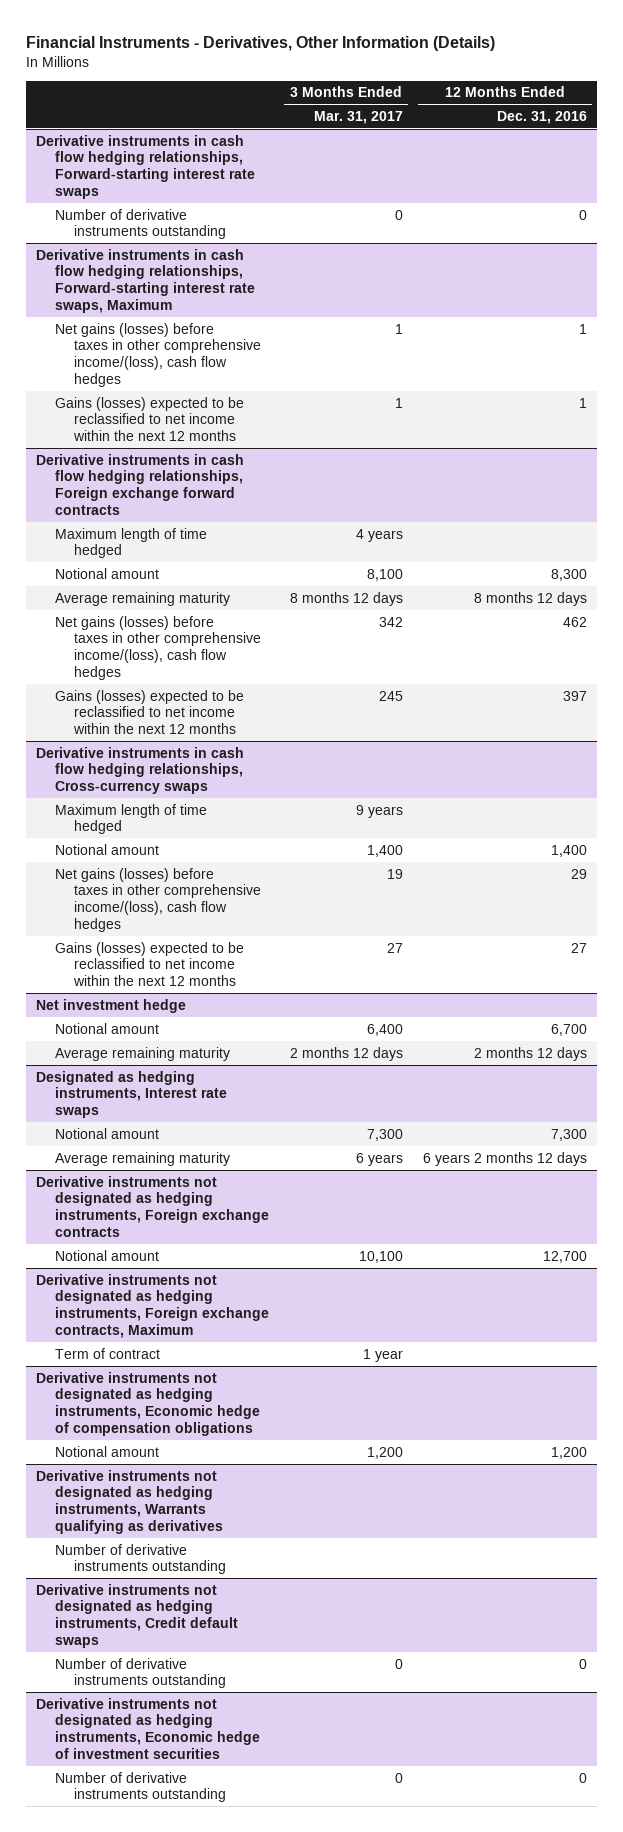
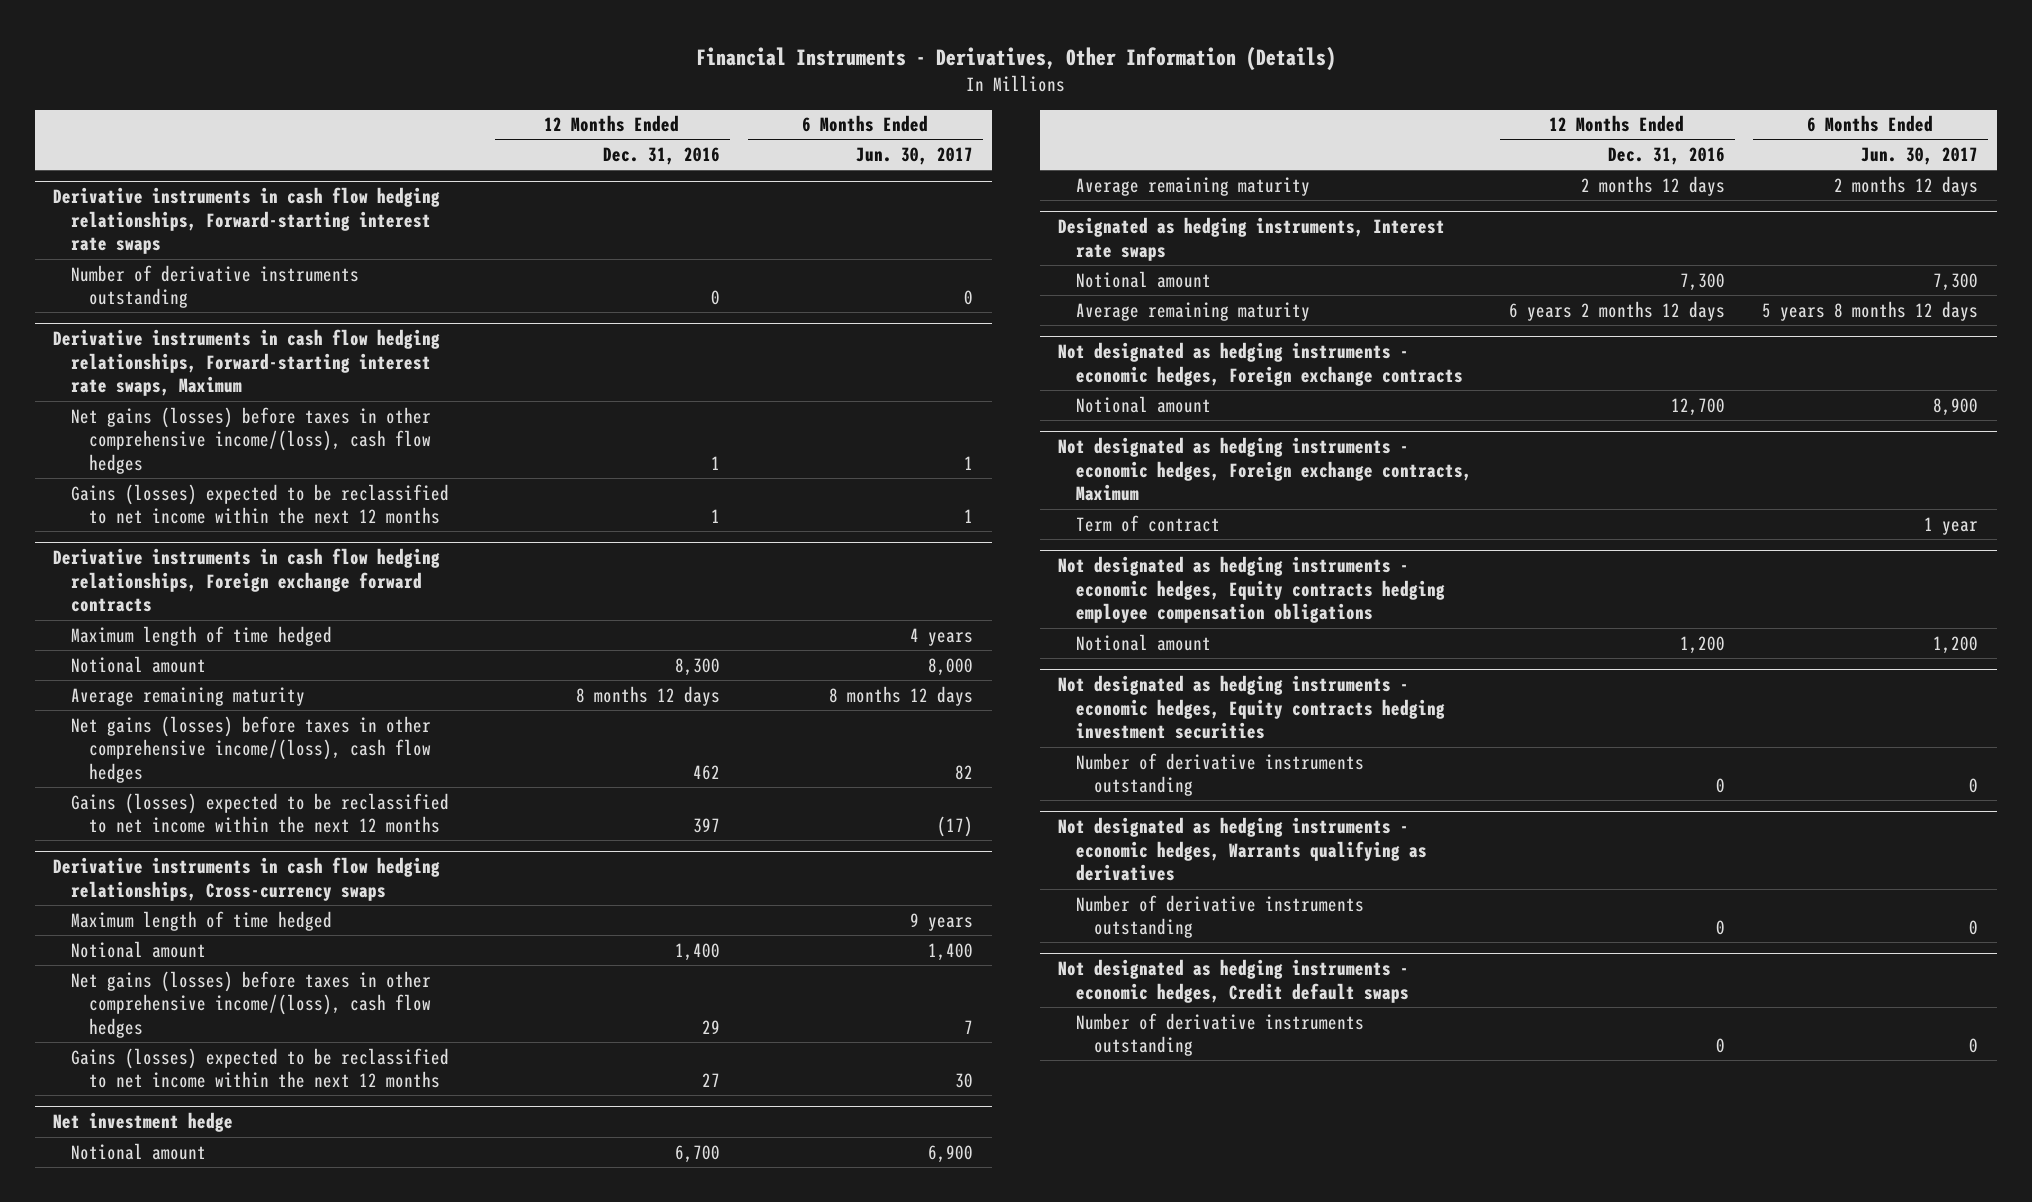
- | 3 Months Ended Mar. 31, 2017 | 12 Months Ended Dec. 31, 2016
+ | 12 Months Ended Dec. 31, 2016 | 6 Months Ended Jun. 30, 2017
- Derivative instruments not designated as hedging instruments, Foreign exchange contracts
+ Not designated as hedging instruments - economic hedges, Foreign exchange contracts
- Derivative instruments not designated as hedging instruments, Foreign exchange contracts, Maximum
+ Not designated as hedging instruments - economic hedges, Foreign exchange contracts, Maximum
- Derivative instruments not designated as hedging instruments, Economic hedge of compensation obligations
+ Not designated as hedging instruments - economic hedges, Equity contracts hedging employee compensation obligations
- Derivative instruments not designated as hedging instruments, Warrants qualifying as derivatives
- Number of derivative instruments outstanding
- Derivative instruments not designated as hedging instruments, Credit default swaps
+ Not designated as hedging instruments - economic hedges, Equity contracts hedging investment securities
- Derivative instruments not designated as hedging instruments, Economic hedge of investment securities
+ Not designated as hedging instruments - economic hedges, Warrants qualifying as derivatives
+ Not designated as hedging instruments - economic hedges, Credit default swaps
+ Number of derivative instruments outstanding | 0 | 0

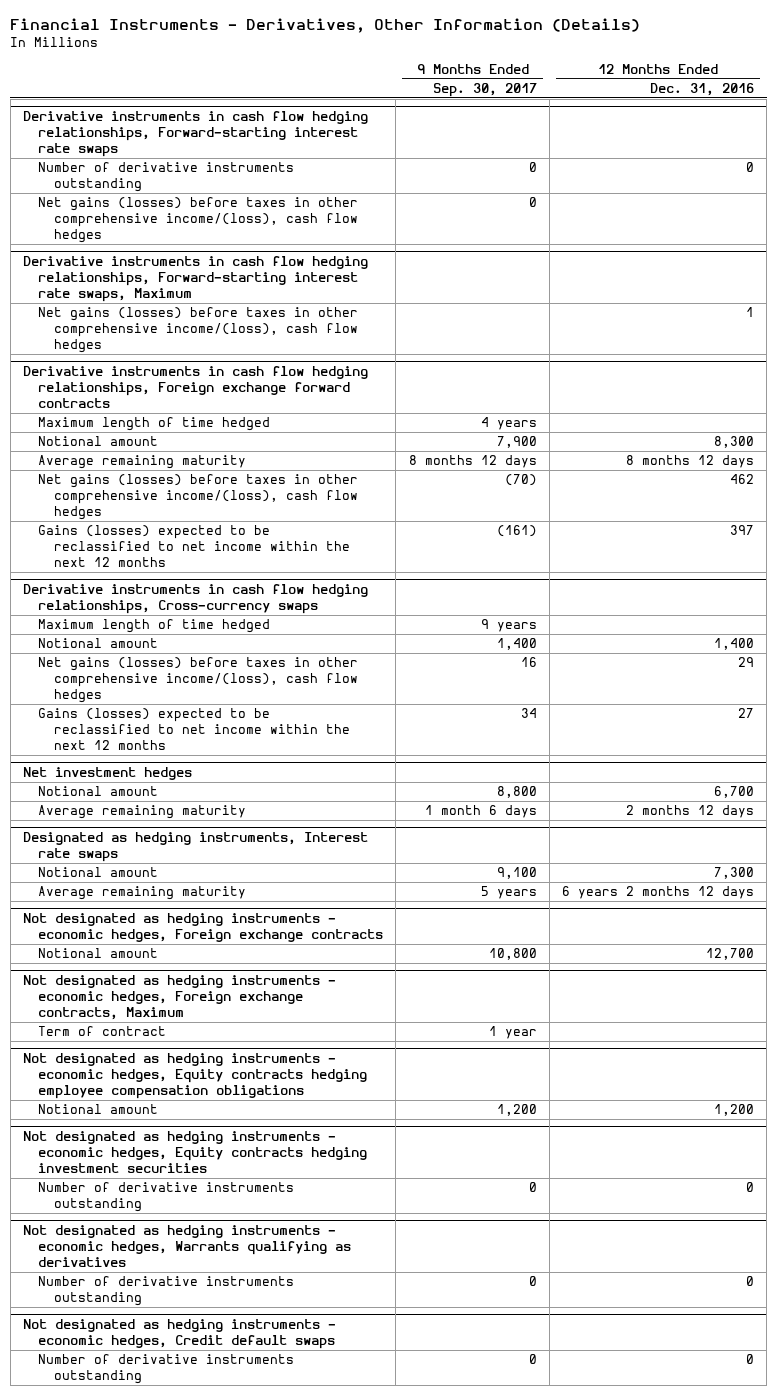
- | 12 Months Ended Dec. 31, 2016 | 6 Months Ended Jun. 30, 2017
+ | 9 Months Ended Sep. 30, 2017 | 12 Months Ended Dec. 31, 2016
@ Derivative instruments in cash flow hedging relationships, Forward-starting interest rate swaps
+ Net gains (losses) before taxes in other comprehensive income/(loss), cash flow hedges | 0 |
@ Derivative instruments in cash flow hedging relationships, Forward-starting interest rate swaps, Maximum
- Gains (losses) expected to be reclassified to net income within the next 12 months | 1 | 1
- Net investment hedge
+ Net investment hedges

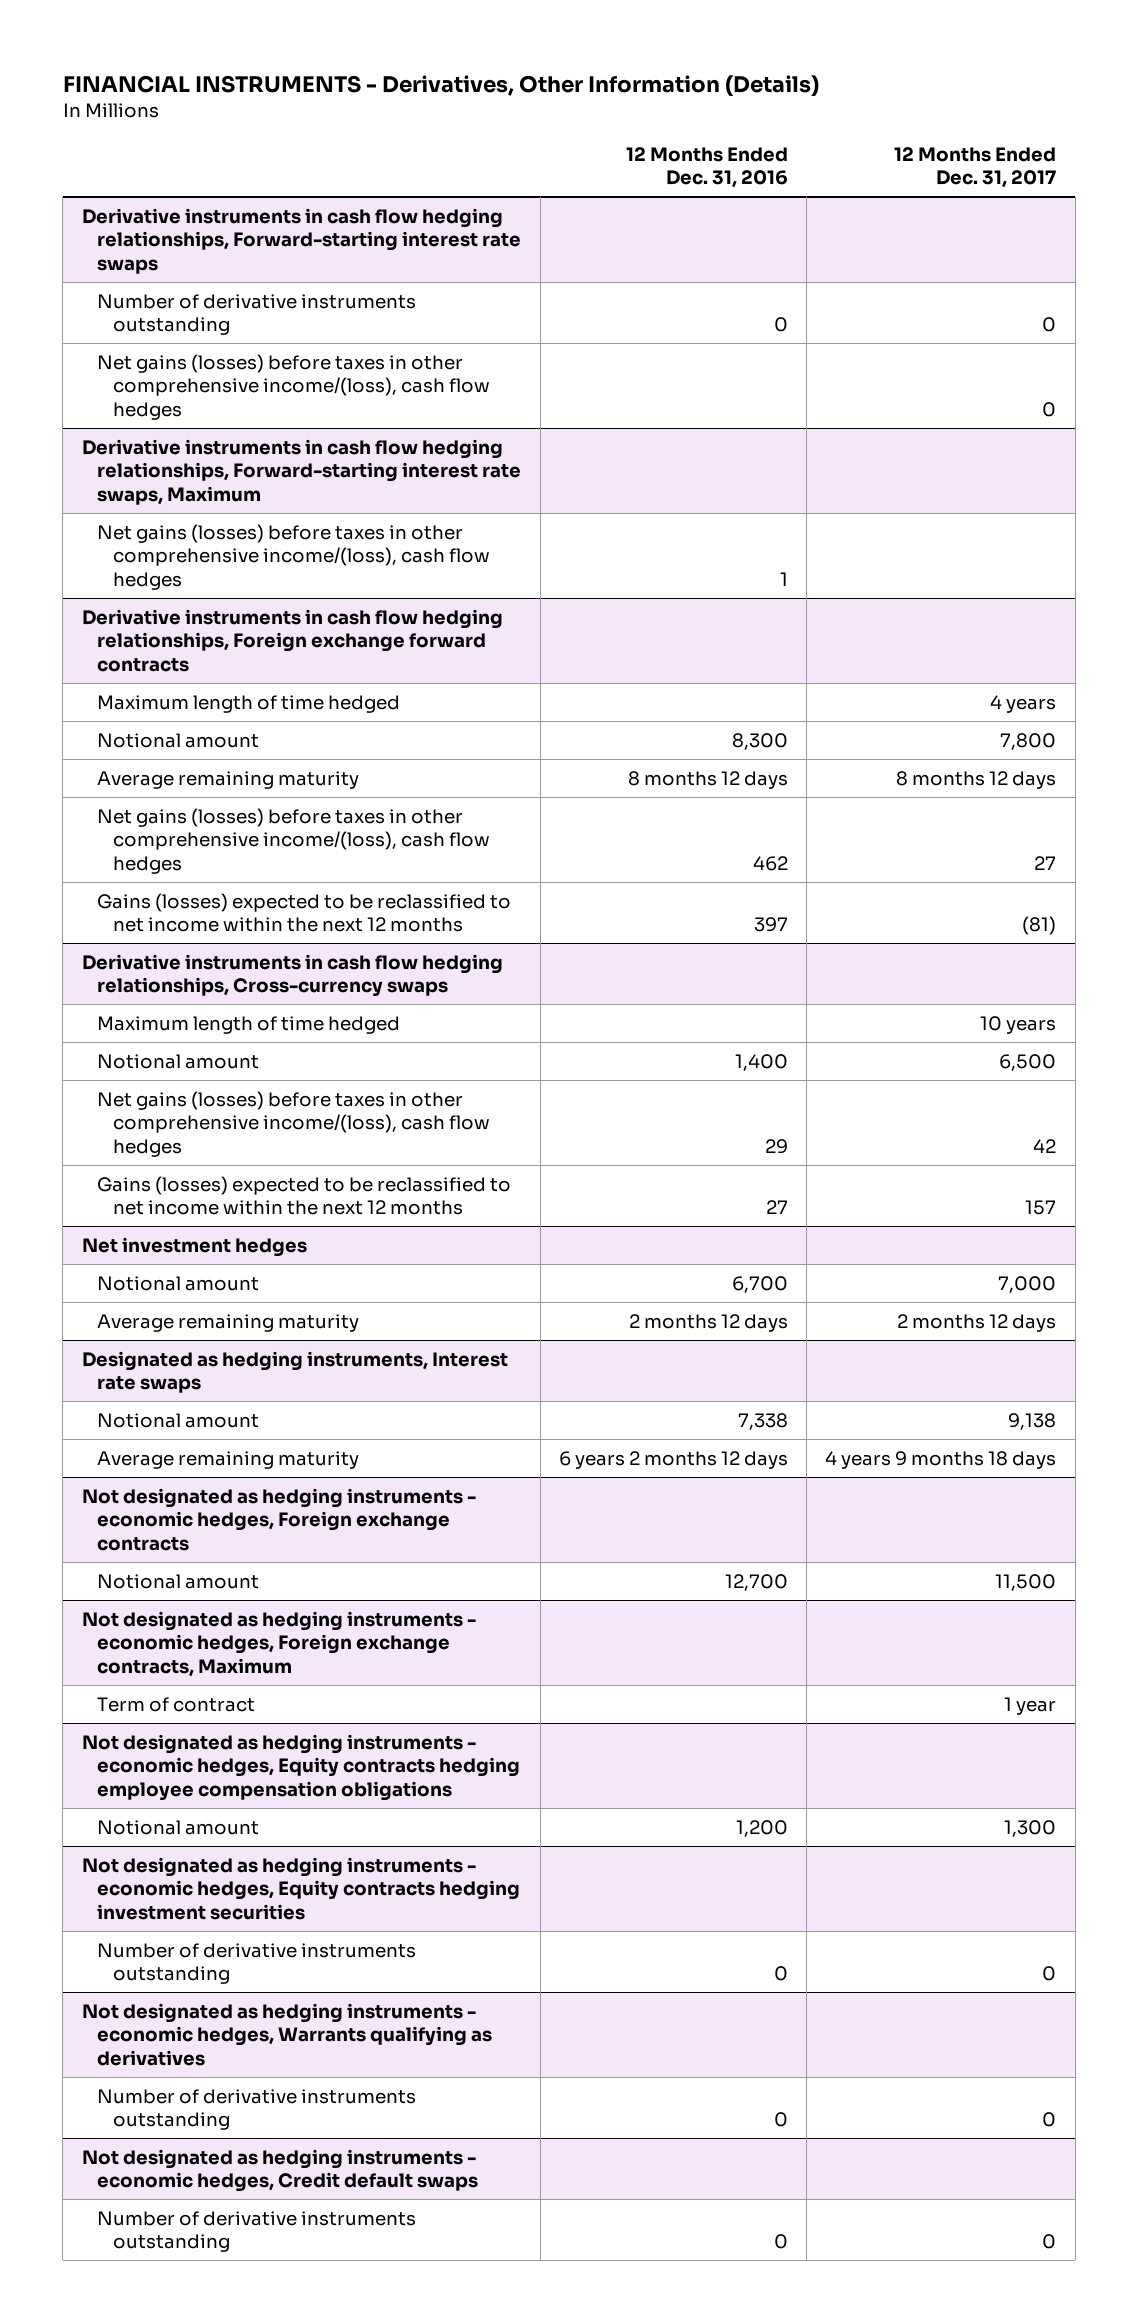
- Financial Instruments - Derivatives, Other Information (Details)
+ FINANCIAL INSTRUMENTS - Derivatives, Other Information (Details)
- | 9 Months Ended Sep. 30, 2017 | 12 Months Ended Dec. 31, 2016
+ | 12 Months Ended Dec. 31, 2016 | 12 Months Ended Dec. 31, 2017
@ Designated as hedging instruments, Interest rate swaps
- Notional amount | 9,100 | 7,300
+ Notional amount | 7,338 | 9,138

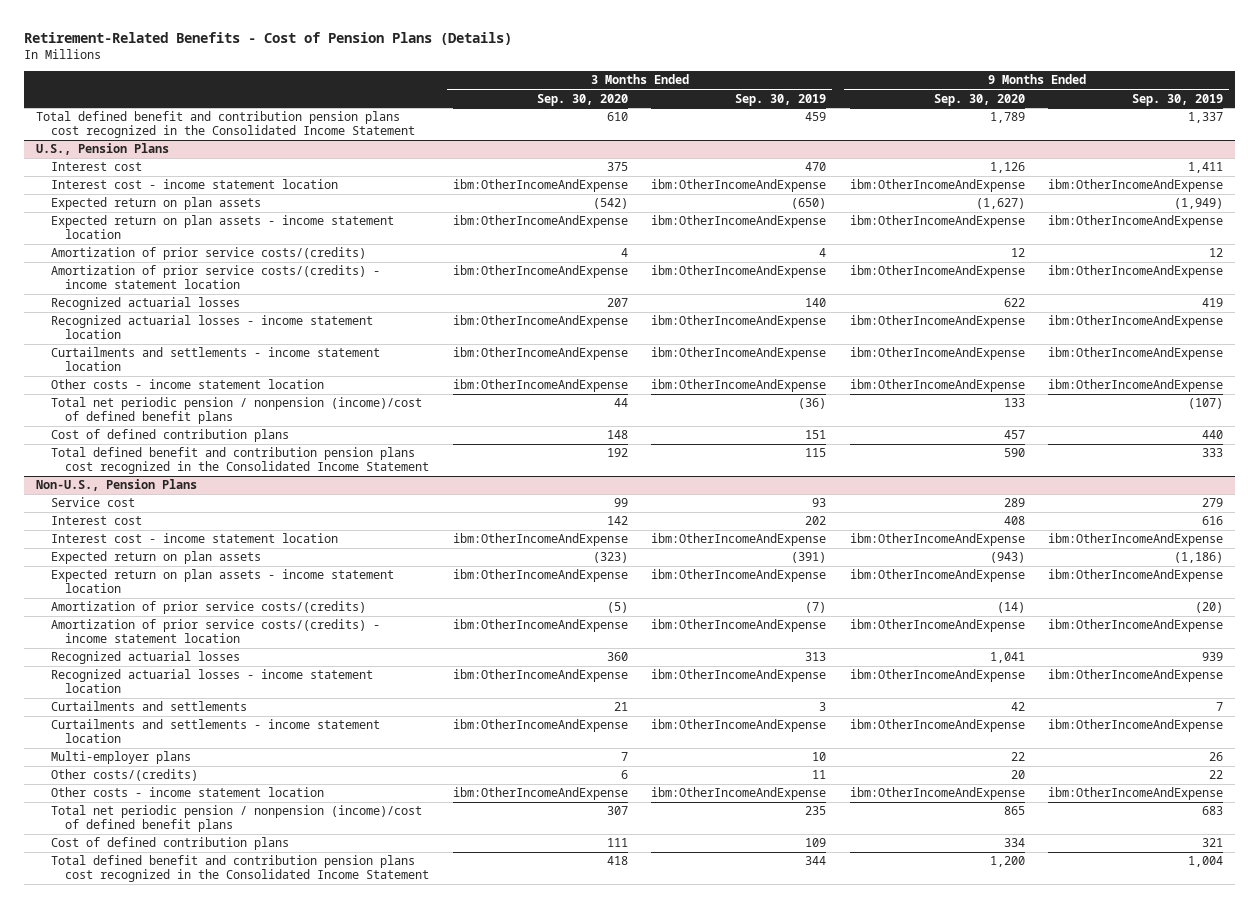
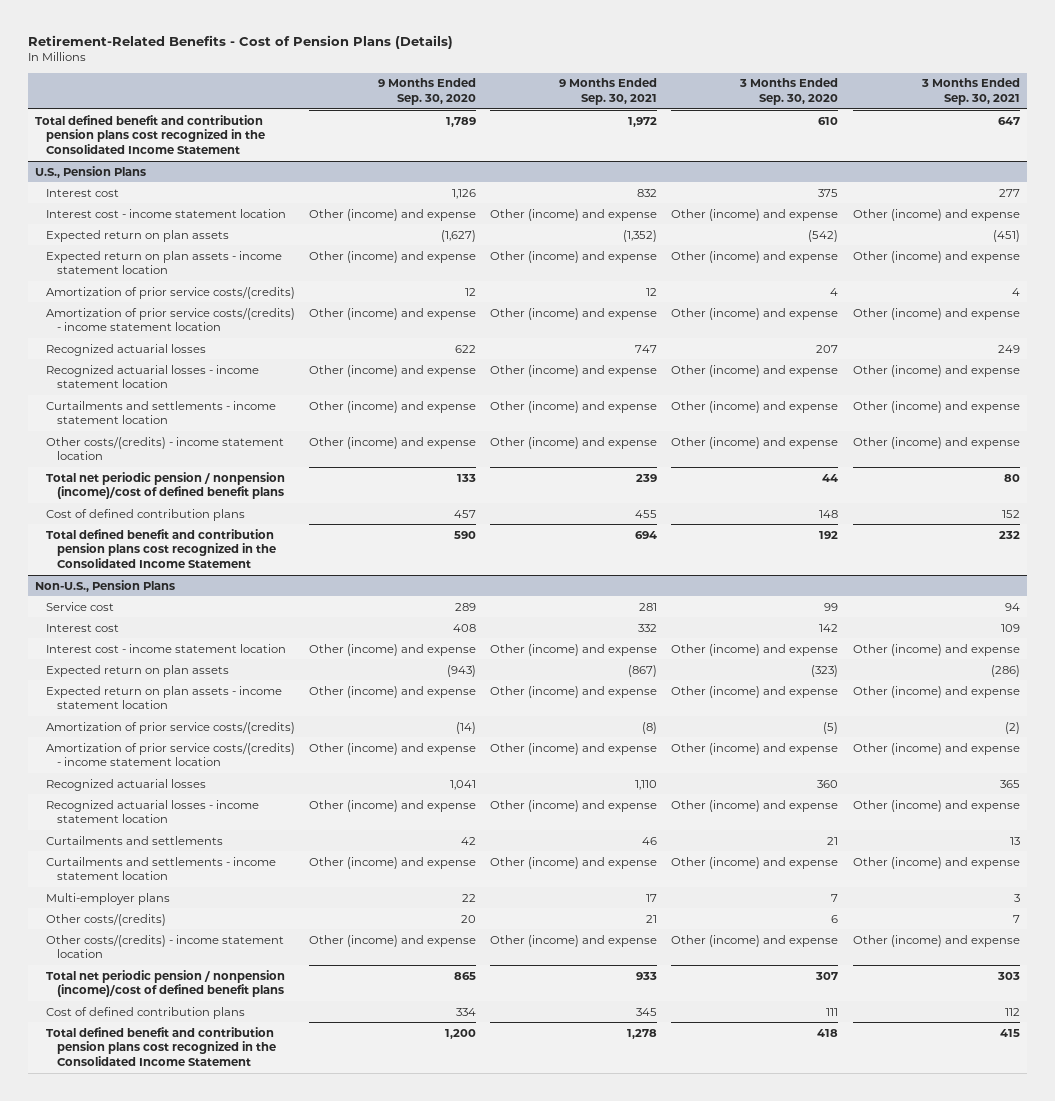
- | 3 Months Ended Sep. 30, 2020 | 3 Months Ended Sep. 30, 2019 | 9 Months Ended Sep. 30, 2020 | 9 Months Ended Sep. 30, 2019
+ | 9 Months Ended Sep. 30, 2020 | 9 Months Ended Sep. 30, 2021 | 3 Months Ended Sep. 30, 2020 | 3 Months Ended Sep. 30, 2021
@ U.S., Pension Plans
- Interest cost - income statement location | ibm:OtherIncomeAndExpense | ibm:OtherIncomeAndExpense | ibm:OtherIncomeAndExpense | ibm:OtherIncomeAndExpense
+ Interest cost - income statement location | Other (income) and expense | Other (income) and expense | Other (income) and expense | Other (income) and expense
- Expected return on plan assets - income statement location | ibm:OtherIncomeAndExpense | ibm:OtherIncomeAndExpense | ibm:OtherIncomeAndExpense | ibm:OtherIncomeAndExpense
+ Expected return on plan assets - income statement location | Other (income) and expense | Other (income) and expense | Other (income) and expense | Other (income) and expense
- Amortization of prior service costs/(credits) - income statement location | ibm:OtherIncomeAndExpense | ibm:OtherIncomeAndExpense | ibm:OtherIncomeAndExpense | ibm:OtherIncomeAndExpense
+ Amortization of prior service costs/(credits) - income statement location | Other (income) and expense | Other (income) and expense | Other (income) and expense | Other (income) and expense
- Recognized actuarial losses - income statement location | ibm:OtherIncomeAndExpense | ibm:OtherIncomeAndExpense | ibm:OtherIncomeAndExpense | ibm:OtherIncomeAndExpense
- Curtailments and settlements - income statement location | ibm:OtherIncomeAndExpense | ibm:OtherIncomeAndExpense | ibm:OtherIncomeAndExpense | ibm:OtherIncomeAndExpense
- Other costs - income statement location | ibm:OtherIncomeAndExpense | ibm:OtherIncomeAndExpense | ibm:OtherIncomeAndExpense | ibm:OtherIncomeAndExpense
+ Recognized actuarial losses - income statement location | Other (income) and expense | Other (income) and expense | Other (income) and expense | Other (income) and expense
+ Curtailments and settlements - income statement location | Other (income) and expense | Other (income) and expense | Other (income) and expense | Other (income) and expense
+ Other costs/(credits) - income statement location | Other (income) and expense | Other (income) and expense | Other (income) and expense | Other (income) and expense
@ Non-U.S., Pension Plans
- Interest cost - income statement location | ibm:OtherIncomeAndExpense | ibm:OtherIncomeAndExpense | ibm:OtherIncomeAndExpense | ibm:OtherIncomeAndExpense
+ Interest cost - income statement location | Other (income) and expense | Other (income) and expense | Other (income) and expense | Other (income) and expense
- Expected return on plan assets - income statement location | ibm:OtherIncomeAndExpense | ibm:OtherIncomeAndExpense | ibm:OtherIncomeAndExpense | ibm:OtherIncomeAndExpense
+ Expected return on plan assets - income statement location | Other (income) and expense | Other (income) and expense | Other (income) and expense | Other (income) and expense
- Amortization of prior service costs/(credits) - income statement location | ibm:OtherIncomeAndExpense | ibm:OtherIncomeAndExpense | ibm:OtherIncomeAndExpense | ibm:OtherIncomeAndExpense
+ Amortization of prior service costs/(credits) - income statement location | Other (income) and expense | Other (income) and expense | Other (income) and expense | Other (income) and expense
- Recognized actuarial losses - income statement location | ibm:OtherIncomeAndExpense | ibm:OtherIncomeAndExpense | ibm:OtherIncomeAndExpense | ibm:OtherIncomeAndExpense
+ Recognized actuarial losses - income statement location | Other (income) and expense | Other (income) and expense | Other (income) and expense | Other (income) and expense
- Curtailments and settlements - income statement location | ibm:OtherIncomeAndExpense | ibm:OtherIncomeAndExpense | ibm:OtherIncomeAndExpense | ibm:OtherIncomeAndExpense
+ Curtailments and settlements - income statement location | Other (income) and expense | Other (income) and expense | Other (income) and expense | Other (income) and expense
- Other costs - income statement location | ibm:OtherIncomeAndExpense | ibm:OtherIncomeAndExpense | ibm:OtherIncomeAndExpense | ibm:OtherIncomeAndExpense
+ Other costs/(credits) - income statement location | Other (income) and expense | Other (income) and expense | Other (income) and expense | Other (income) and expense

